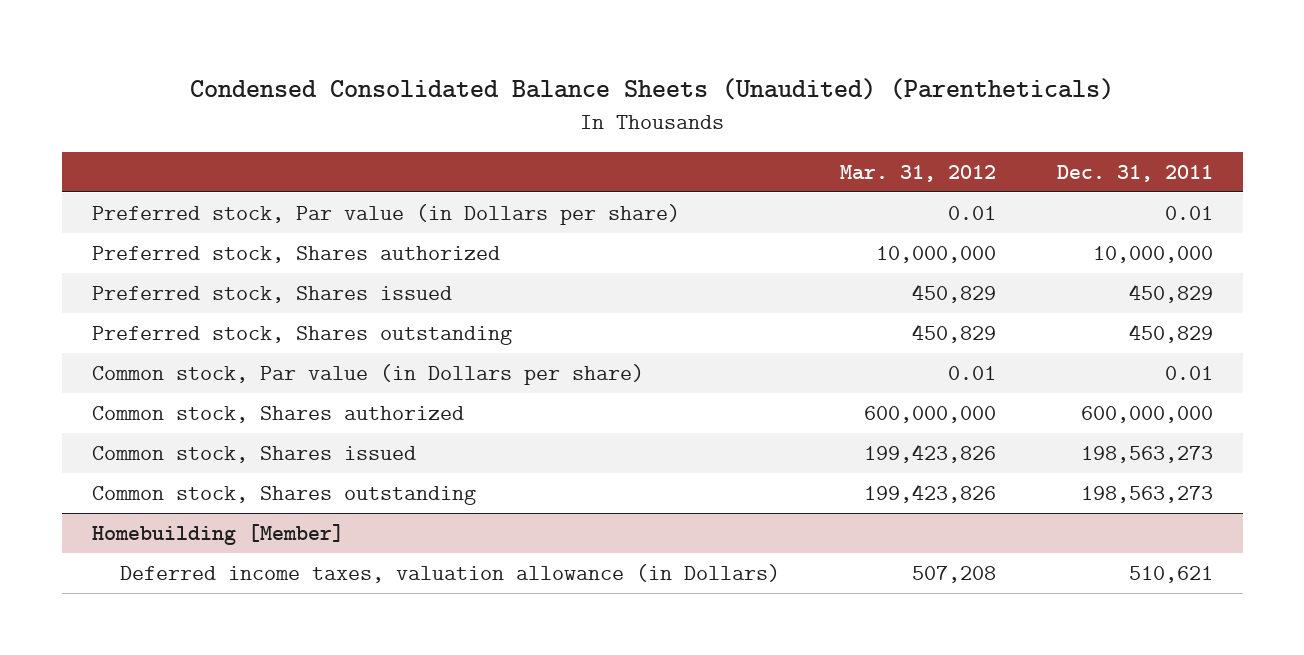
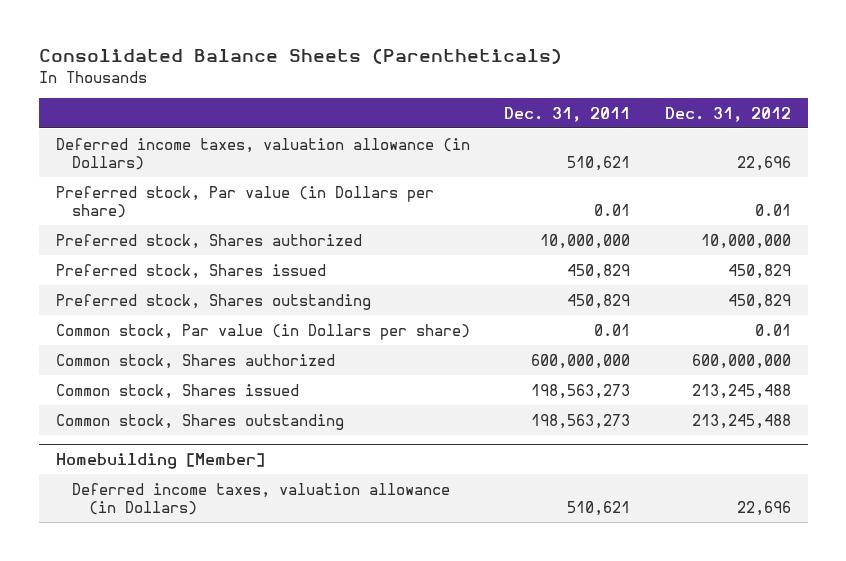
- Condensed Consolidated Balance Sheets (Unaudited) (Parentheticals)
+ Consolidated Balance Sheets (Parentheticals)
- | Mar. 31, 2012 | Dec. 31, 2011
+ | Dec. 31, 2011 | Dec. 31, 2012
+ Deferred income taxes, valuation allowance (in Dollars) | 510,621 | 22,696

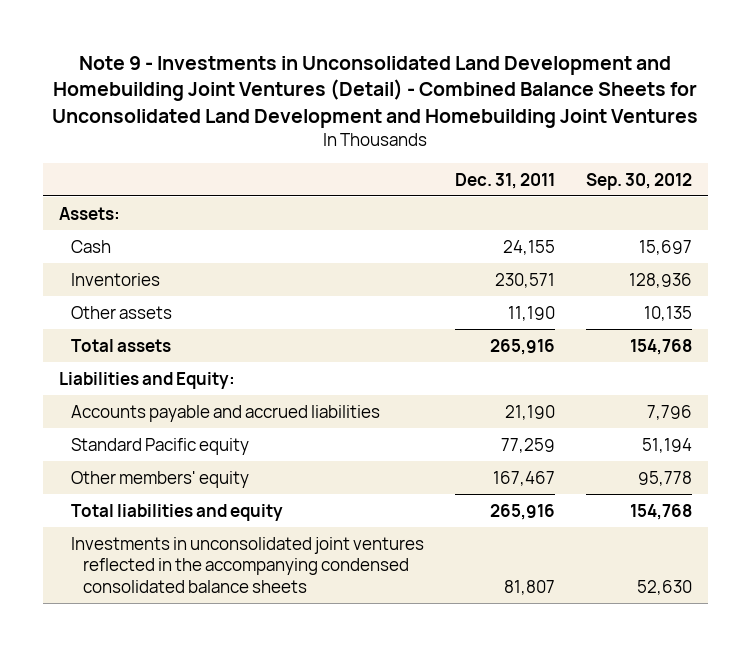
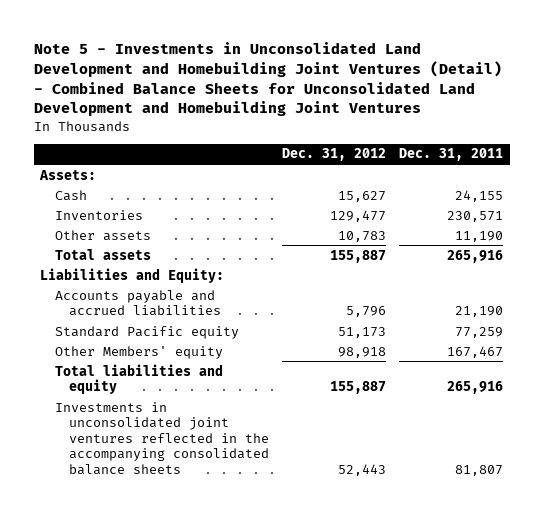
- Note 9 - Investments in Unconsolidated Land Development and Homebuilding Joint Ventures (Detail) - Combined Balance Sheets for Unconsolidated Land Development and Homebuilding Joint Ventures
+ Note 5 - Investments in Unconsolidated Land Development and Homebuilding Joint Ventures (Detail) - Combined Balance Sheets for Unconsolidated Land Development and Homebuilding Joint Ventures
- | Dec. 31, 2011 | Sep. 30, 2012
+ | Dec. 31, 2012 | Dec. 31, 2011
- Other members' equity | 167,467 | 95,778
+ Other Members' equity | 98,918 | 167,467
- Investments in unconsolidated joint ventures reflected in the accompanying condensed consolidated balance sheets | 81,807 | 52,630
+ Investments in unconsolidated joint ventures reflected in the accompanying consolidated balance sheets | 52,443 | 81,807

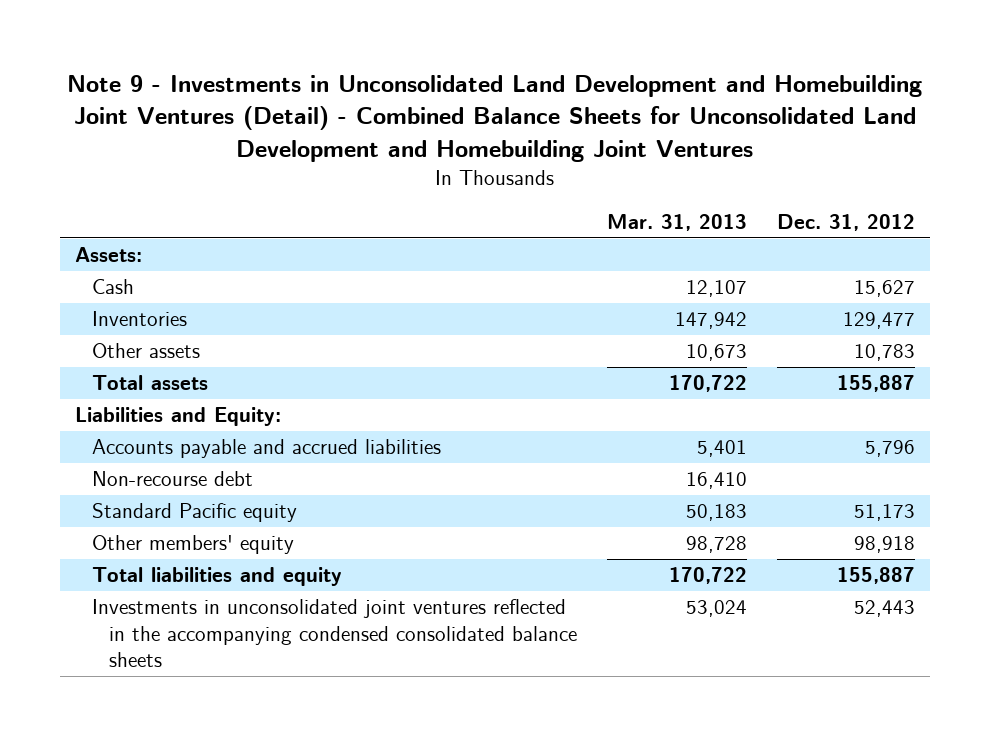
- Note 5 - Investments in Unconsolidated Land Development and Homebuilding Joint Ventures (Detail) - Combined Balance Sheets for Unconsolidated Land Development and Homebuilding Joint Ventures
+ Note 9 - Investments in Unconsolidated Land Development and Homebuilding Joint Ventures (Detail) - Combined Balance Sheets for Unconsolidated Land Development and Homebuilding Joint Ventures
- | Dec. 31, 2012 | Dec. 31, 2011
+ | Mar. 31, 2013 | Dec. 31, 2012
+ Non-recourse debt | 16,410 |
- Other Members' equity | 98,918 | 167,467
+ Other members' equity | 98,728 | 98,918
- Investments in unconsolidated joint ventures reflected in the accompanying consolidated balance sheets | 52,443 | 81,807
+ Investments in unconsolidated joint ventures reflected in the accompanying condensed consolidated balance sheets | 53,024 | 52,443

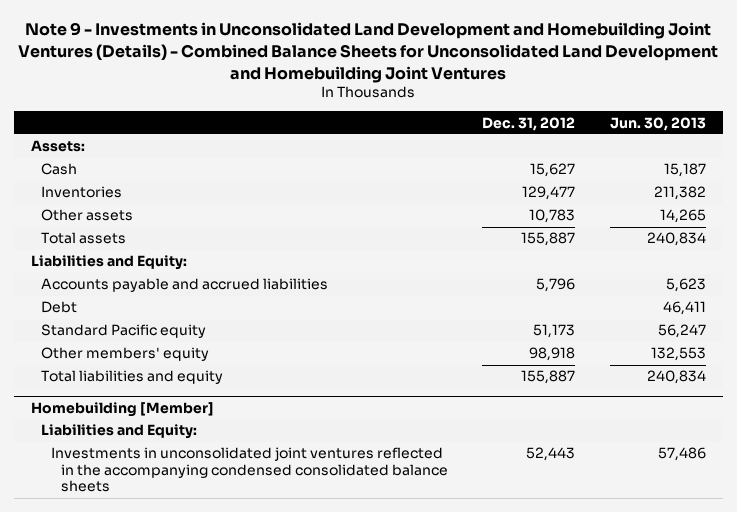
- Note 9 - Investments in Unconsolidated Land Development and Homebuilding Joint Ventures (Detail) - Combined Balance Sheets for Unconsolidated Land Development and Homebuilding Joint Ventures
+ Note 9 - Investments in Unconsolidated Land Development and Homebuilding Joint Ventures (Details) - Combined Balance Sheets for Unconsolidated Land Development and Homebuilding Joint Ventures
- | Mar. 31, 2013 | Dec. 31, 2012
+ | Dec. 31, 2012 | Jun. 30, 2013
- Non-recourse debt | 16,410 |
+ Debt | | 46,411
+ Homebuilding [Member]
+ Liabilities and Equity:

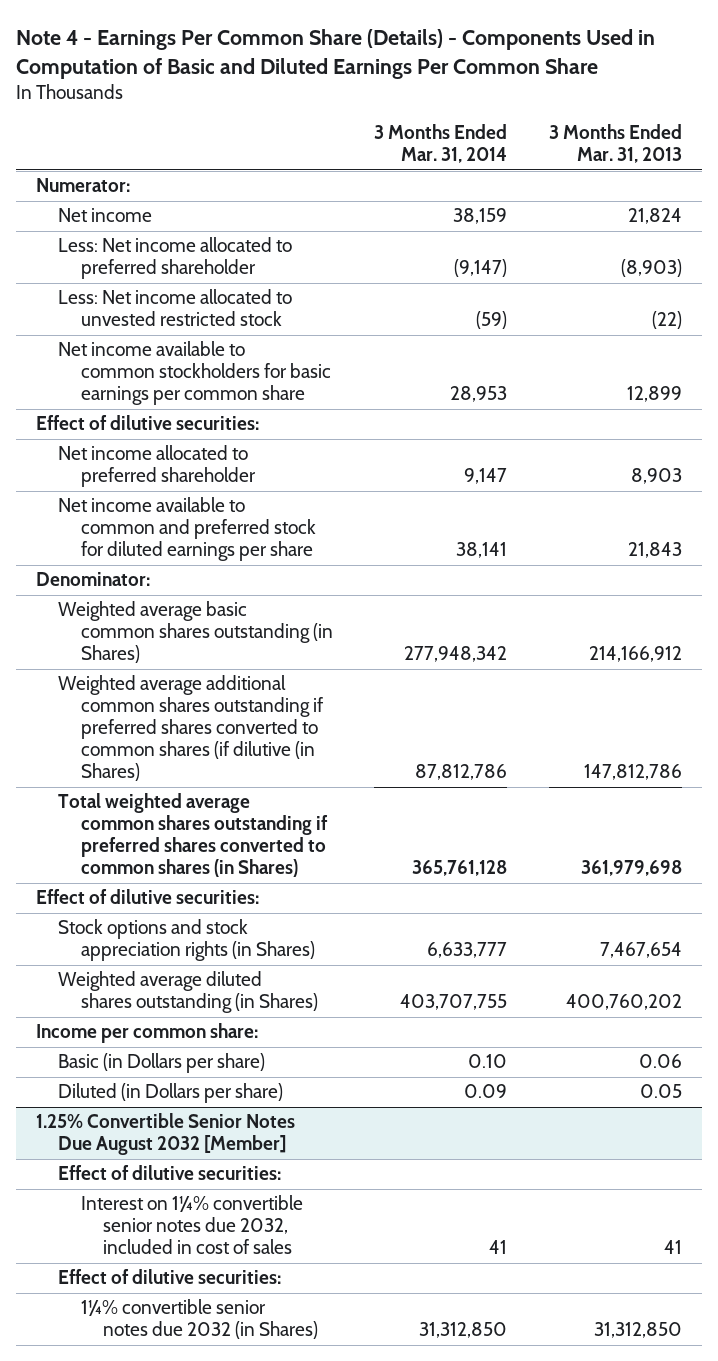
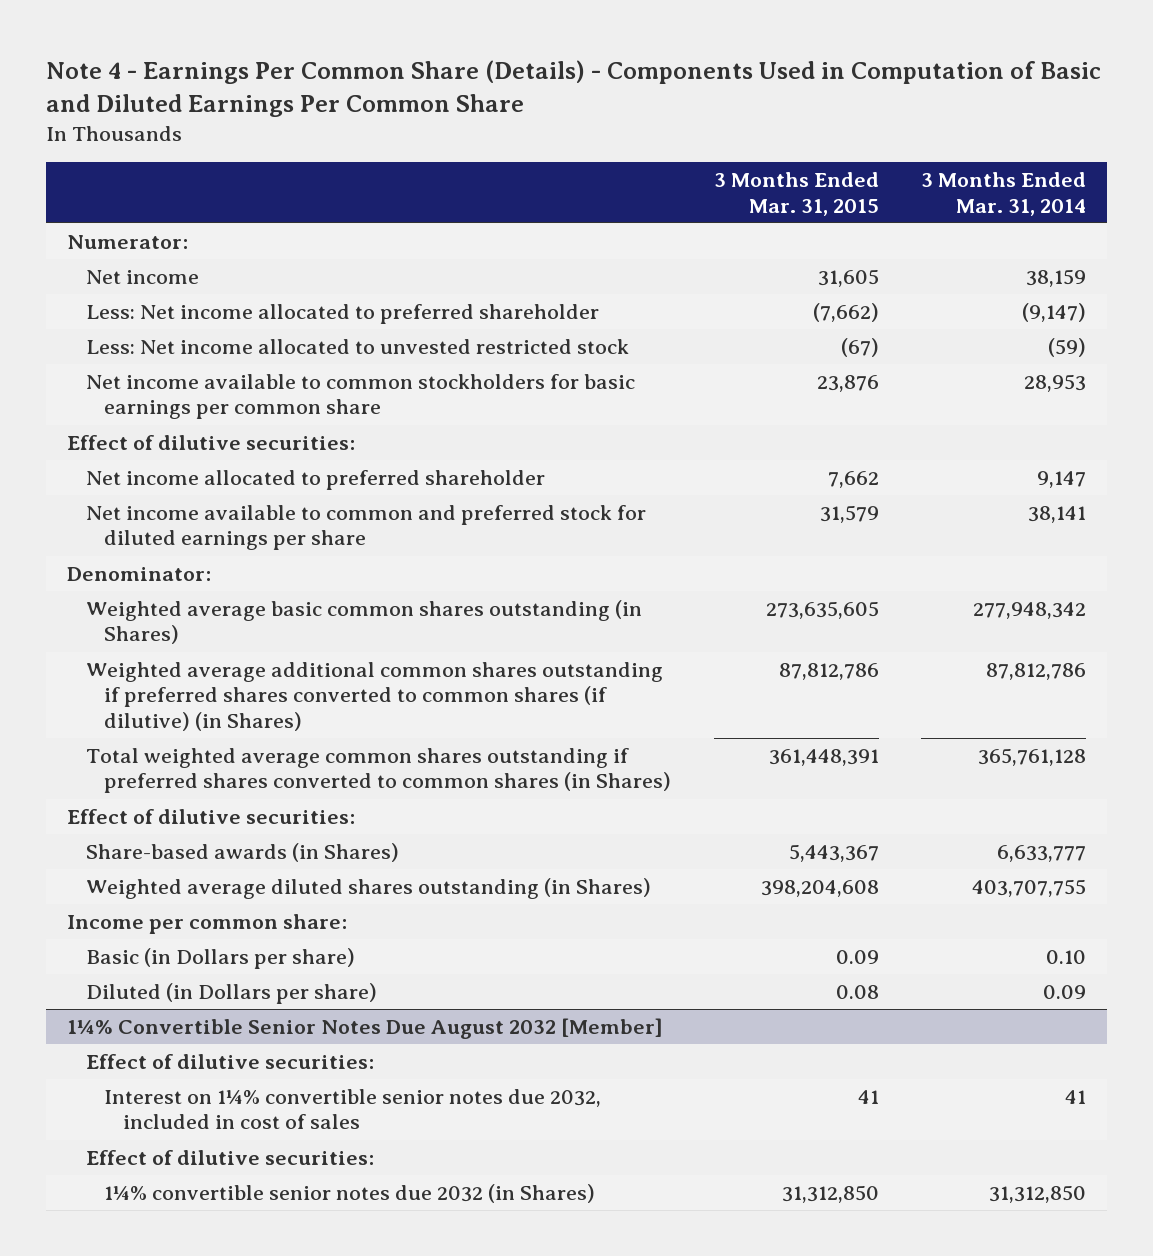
- | 3 Months Ended Mar. 31, 2014 | 3 Months Ended Mar. 31, 2013
+ | 3 Months Ended Mar. 31, 2015 | 3 Months Ended Mar. 31, 2014
- Weighted average additional common shares outstanding if preferred shares converted to common shares (if dilutive (in Shares) | 87,812,786 | 147,812,786
+ Weighted average additional common shares outstanding if preferred shares converted to common shares (if dilutive) (in Shares) | 87,812,786 | 87,812,786
- Stock options and stock appreciation rights (in Shares) | 6,633,777 | 7,467,654
+ Share-based awards (in Shares) | 5,443,367 | 6,633,777
- 1.25% Convertible Senior Notes Due August 2032 [Member]
+ 1¼% Convertible Senior Notes Due August 2032 [Member]

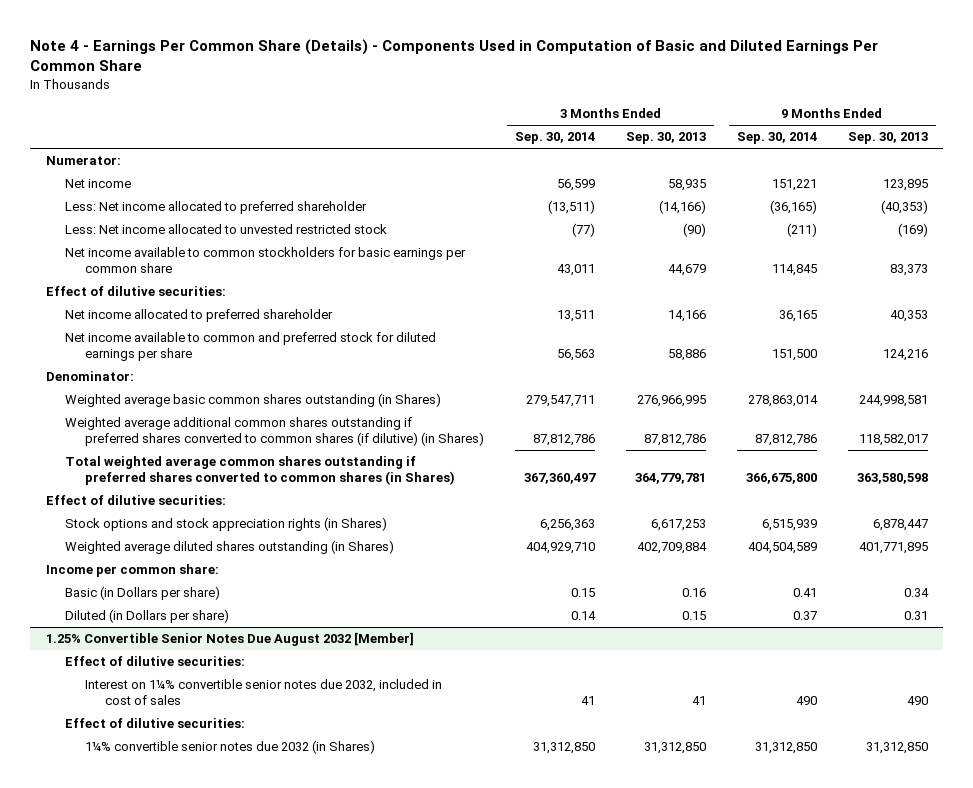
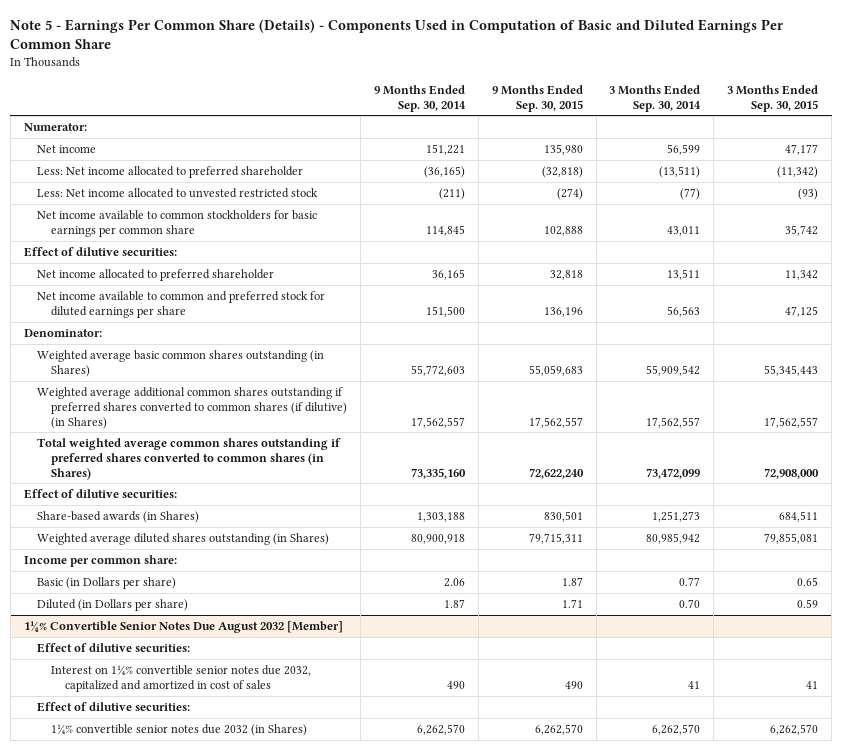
- Note 4 - Earnings Per Common Share (Details) - Components Used in Computation of Basic and Diluted Earnings Per Common Share
+ Note 5 - Earnings Per Common Share (Details) - Components Used in Computation of Basic and Diluted Earnings Per Common Share
- | 3 Months Ended Sep. 30, 2014 | 3 Months Ended Sep. 30, 2013 | 9 Months Ended Sep. 30, 2014 | 9 Months Ended Sep. 30, 2013
+ | 9 Months Ended Sep. 30, 2014 | 9 Months Ended Sep. 30, 2015 | 3 Months Ended Sep. 30, 2014 | 3 Months Ended Sep. 30, 2015
- Weighted average basic common shares outstanding (in Shares) | 279,547,711 | 276,966,995 | 278,863,014 | 244,998,581
- Weighted average additional common shares outstanding if preferred shares converted to common shares (if dilutive) (in Shares) | 87,812,786 | 87,812,786 | 87,812,786 | 118,582,017
- Total weighted average common shares outstanding if preferred shares converted to common shares (in Shares) | 367,360,497 | 364,779,781 | 366,675,800 | 363,580,598
+ Weighted average basic common shares outstanding (in Shares) | 55,772,603 | 55,059,683 | 55,909,542 | 55,345,443
+ Weighted average additional common shares outstanding if preferred shares converted to common shares (if dilutive) (in Shares) | 17,562,557 | 17,562,557 | 17,562,557 | 17,562,557
+ Total weighted average common shares outstanding if preferred shares converted to common shares (in Shares) | 73,335,160 | 72,622,240 | 73,472,099 | 72,908,000
- Stock options and stock appreciation rights (in Shares) | 6,256,363 | 6,617,253 | 6,515,939 | 6,878,447
- Weighted average diluted shares outstanding (in Shares) | 404,929,710 | 402,709,884 | 404,504,589 | 401,771,895
+ Share-based awards (in Shares) | 1,303,188 | 830,501 | 1,251,273 | 684,511
+ Weighted average diluted shares outstanding (in Shares) | 80,900,918 | 79,715,311 | 80,985,942 | 79,855,081
- Basic (in Dollars per share) | 0.15 | 0.16 | 0.41 | 0.34
- Diluted (in Dollars per share) | 0.14 | 0.15 | 0.37 | 0.31
- 1.25% Convertible Senior Notes Due August 2032 [Member]
+ Basic (in Dollars per share) | 2.06 | 1.87 | 0.77 | 0.65
+ Diluted (in Dollars per share) | 1.87 | 1.71 | 0.70 | 0.59
+ 1¼% Convertible Senior Notes Due August 2032 [Member]
- Interest on 1¼% convertible senior notes due 2032, included in cost of sales | 41 | 41 | 490 | 490
+ Interest on 1¼% convertible senior notes due 2032, capitalized and amortized in cost of sales | 490 | 490 | 41 | 41
- 1¼% convertible senior notes due 2032 (in Shares) | 31,312,850 | 31,312,850 | 31,312,850 | 31,312,850
+ 1¼% convertible senior notes due 2032 (in Shares) | 6,262,570 | 6,262,570 | 6,262,570 | 6,262,570

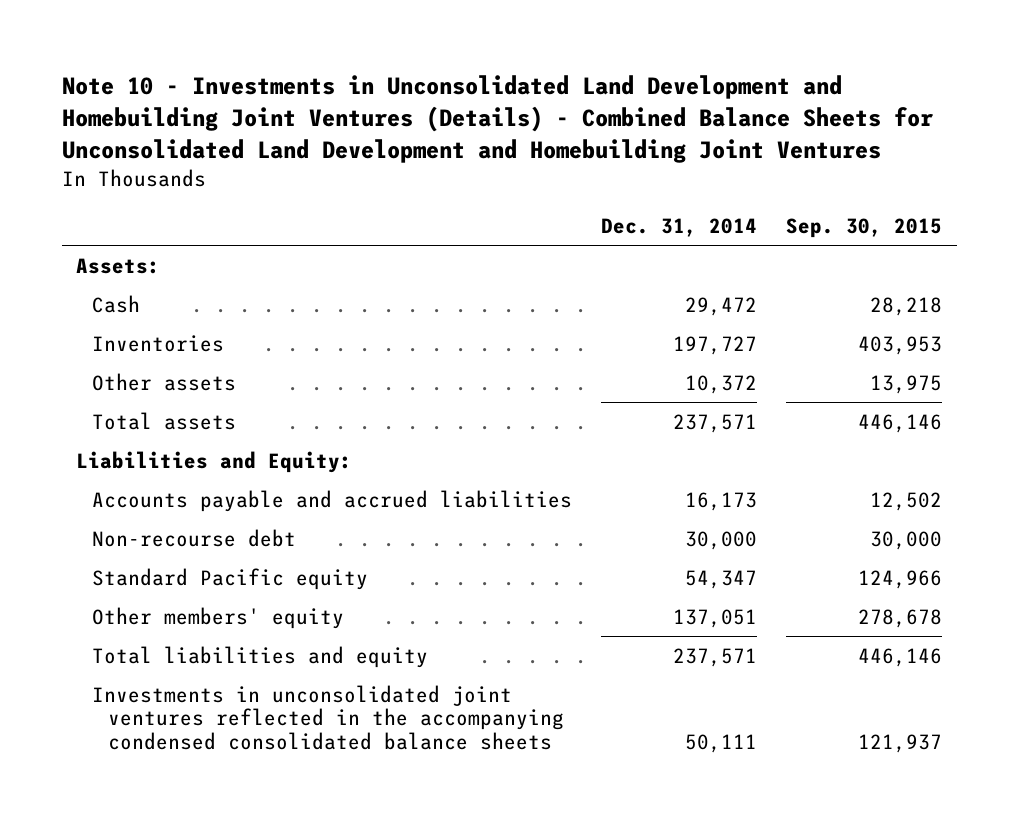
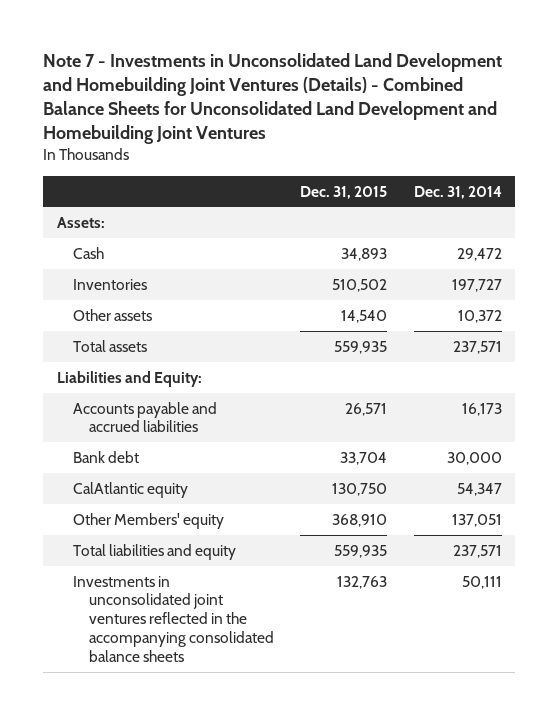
- Note 10 - Investments in Unconsolidated Land Development and Homebuilding Joint Ventures (Details) - Combined Balance Sheets for Unconsolidated Land Development and Homebuilding Joint Ventures
+ Note 7 - Investments in Unconsolidated Land Development and Homebuilding Joint Ventures (Details) - Combined Balance Sheets for Unconsolidated Land Development and Homebuilding Joint Ventures
- | Dec. 31, 2014 | Sep. 30, 2015
+ | Dec. 31, 2015 | Dec. 31, 2014
- Non-recourse debt | 30,000 | 30,000
- Standard Pacific equity | 54,347 | 124,966
- Other members' equity | 137,051 | 278,678
+ Bank debt | 33,704 | 30,000
+ CalAtlantic equity | 130,750 | 54,347
+ Other Members' equity | 368,910 | 137,051
- Investments in unconsolidated joint ventures reflected in the accompanying condensed consolidated balance sheets | 50,111 | 121,937
+ Investments in unconsolidated joint ventures reflected in the accompanying consolidated balance sheets | 132,763 | 50,111

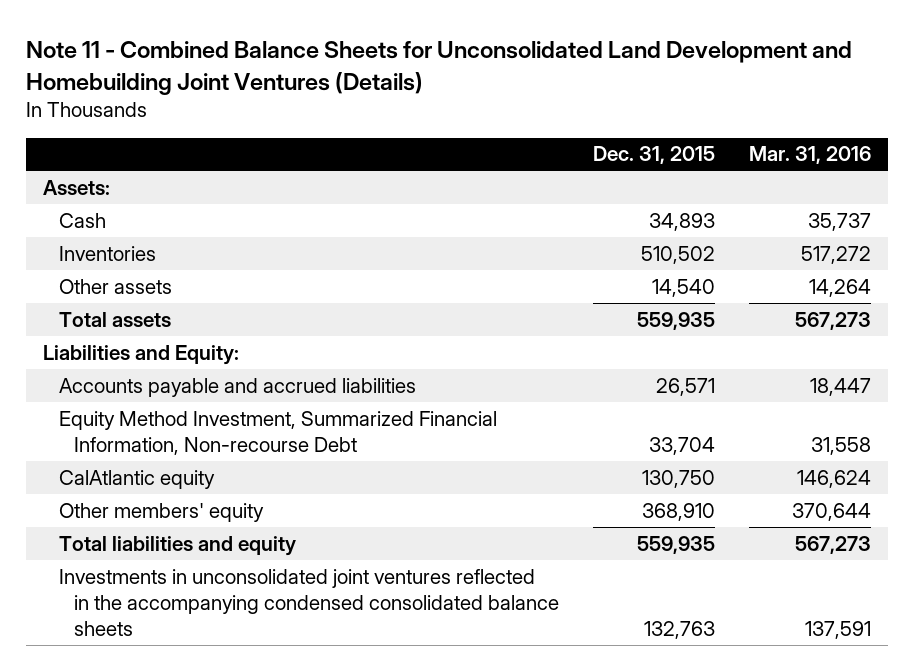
- Note 7 - Investments in Unconsolidated Land Development and Homebuilding Joint Ventures (Details) - Combined Balance Sheets for Unconsolidated Land Development and Homebuilding Joint Ventures
+ Note 11 - Combined Balance Sheets for Unconsolidated Land Development and Homebuilding Joint Ventures (Details)
- | Dec. 31, 2015 | Dec. 31, 2014
+ | Dec. 31, 2015 | Mar. 31, 2016
- Bank debt | 33,704 | 30,000
+ Equity Method Investment, Summarized Financial Information, Non-recourse Debt | 33,704 | 31,558
- Other Members' equity | 368,910 | 137,051
+ Other members' equity | 368,910 | 370,644
- Investments in unconsolidated joint ventures reflected in the accompanying consolidated balance sheets | 132,763 | 50,111
+ Investments in unconsolidated joint ventures reflected in the accompanying condensed consolidated balance sheets | 132,763 | 137,591

